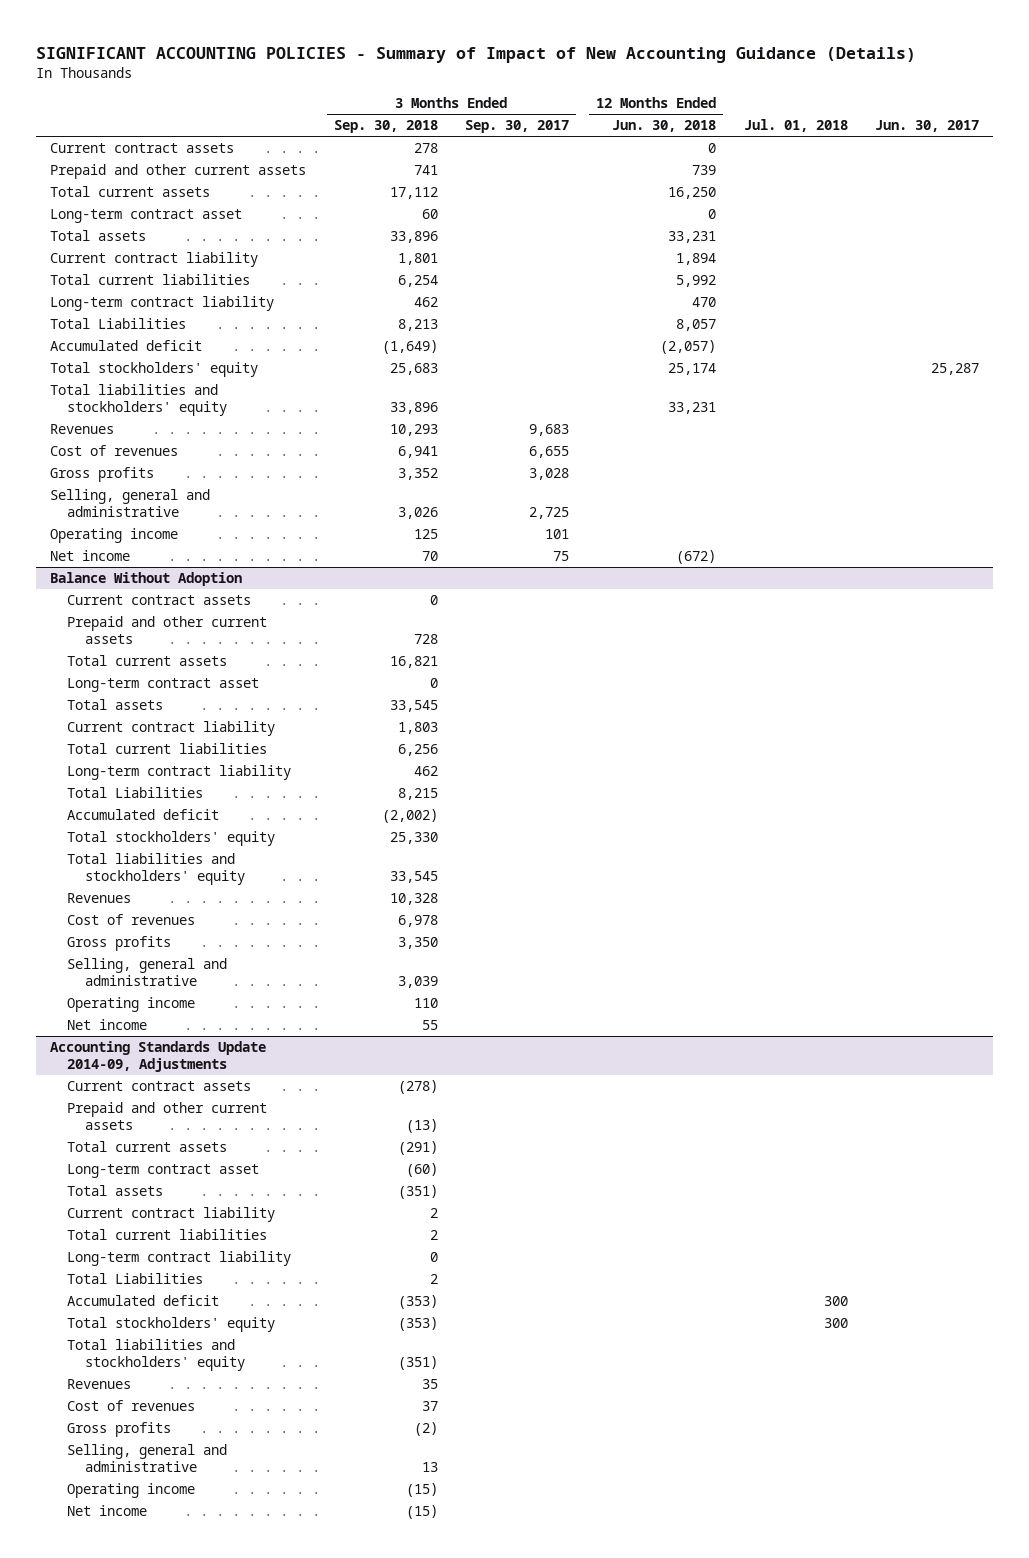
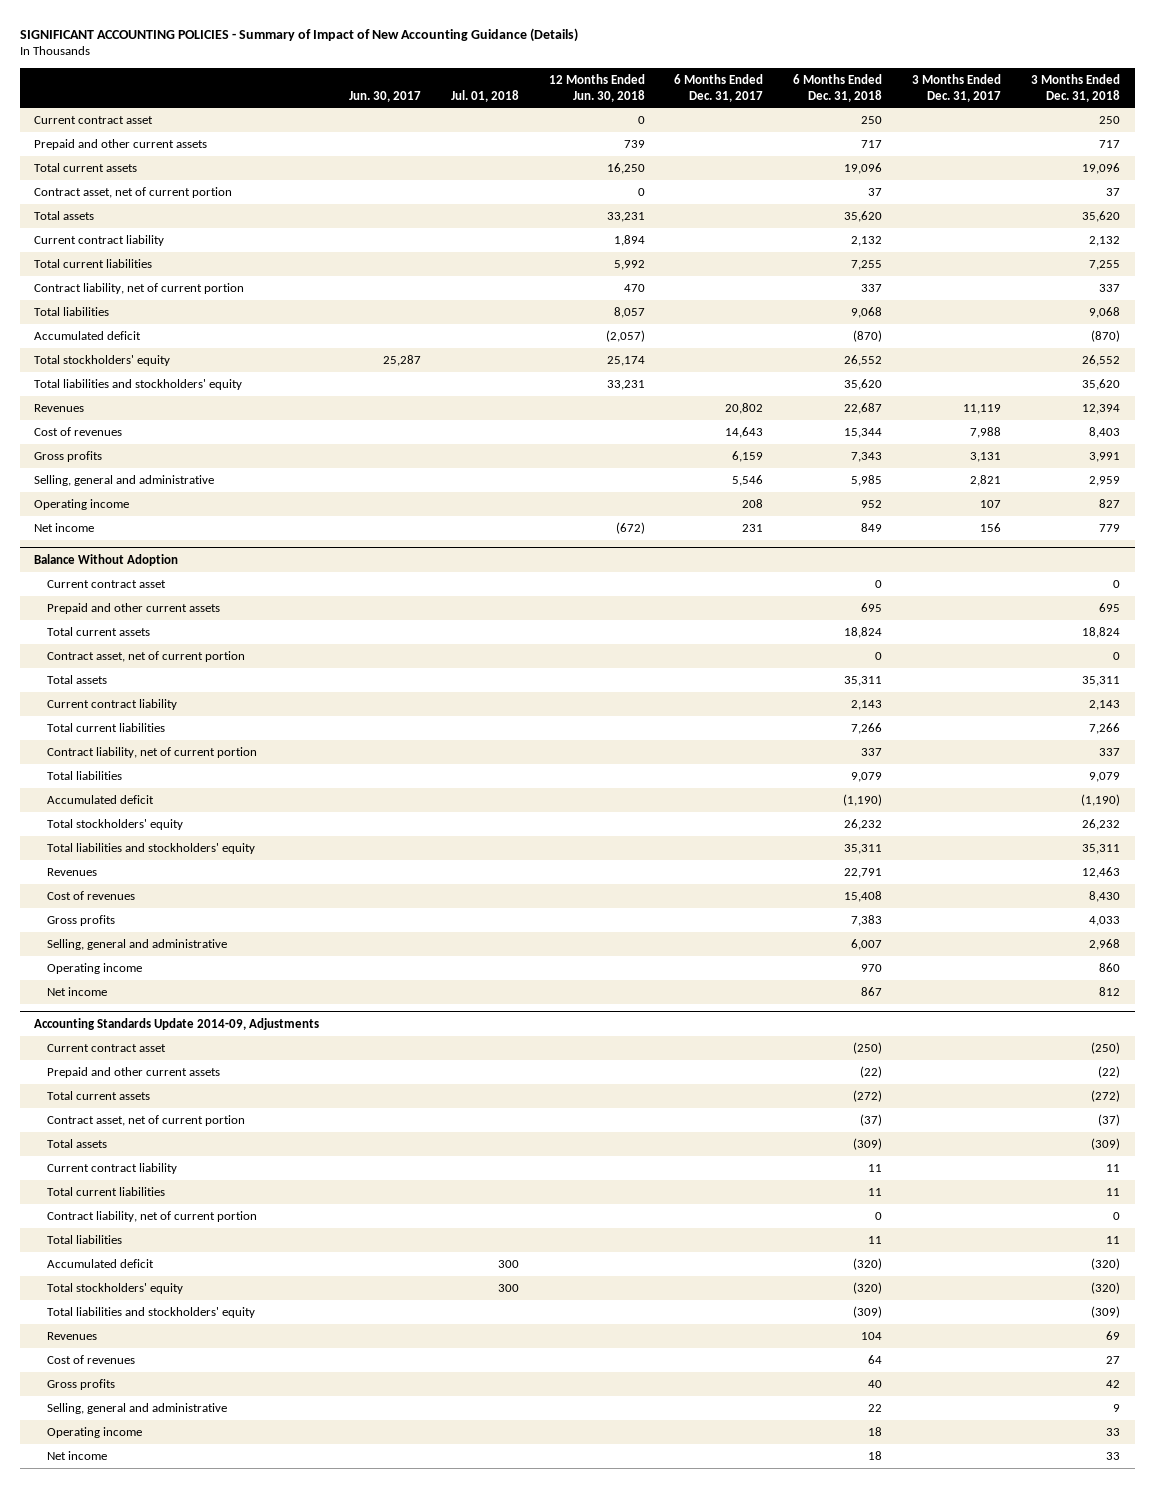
- | 3 Months Ended Sep. 30, 2018 | 3 Months Ended Sep. 30, 2017 | 12 Months Ended Jun. 30, 2018 | Jul. 01, 2018 | Jun. 30, 2017
+ | Jun. 30, 2017 | Jul. 01, 2018 | 12 Months Ended Jun. 30, 2018 | 6 Months Ended Dec. 31, 2017 | 6 Months Ended Dec. 31, 2018 | 3 Months Ended Dec. 31, 2017 | 3 Months Ended Dec. 31, 2018
- Current contract assets | 278 | | 0 | |
+ Current contract asset | | | 0 | | 250 | | 250
- Long-term contract asset | 60 | | 0 | |
+ Contract asset, net of current portion | | | 0 | | 37 | | 37
- Long-term contract liability | 462 | | 470 | |
- Total Liabilities | 8,213 | | 8,057 | |
+ Contract liability, net of current portion | | | 470 | | 337 | | 337
+ Total liabilities | | | 8,057 | | 9,068 | | 9,068
@ Balance Without Adoption
- Current contract assets | 0 | | | |
+ Current contract asset | | | | | 0 | | 0
- Long-term contract asset | 0 | | | |
+ Contract asset, net of current portion | | | | | 0 | | 0
- Long-term contract liability | 462 | | | |
- Total Liabilities | 8,215 | | | |
+ Contract liability, net of current portion | | | | | 337 | | 337
+ Total liabilities | | | | | 9,079 | | 9,079
@ Accounting Standards Update 2014-09, Adjustments
- Current contract assets | (278) | | | |
+ Current contract asset | | | | | (250) | | (250)
- Long-term contract asset | (60) | | | |
+ Contract asset, net of current portion | | | | | (37) | | (37)
- Long-term contract liability | 0 | | | |
- Total Liabilities | 2 | | | |
+ Contract liability, net of current portion | | | | | 0 | | 0
+ Total liabilities | | | | | 11 | | 11

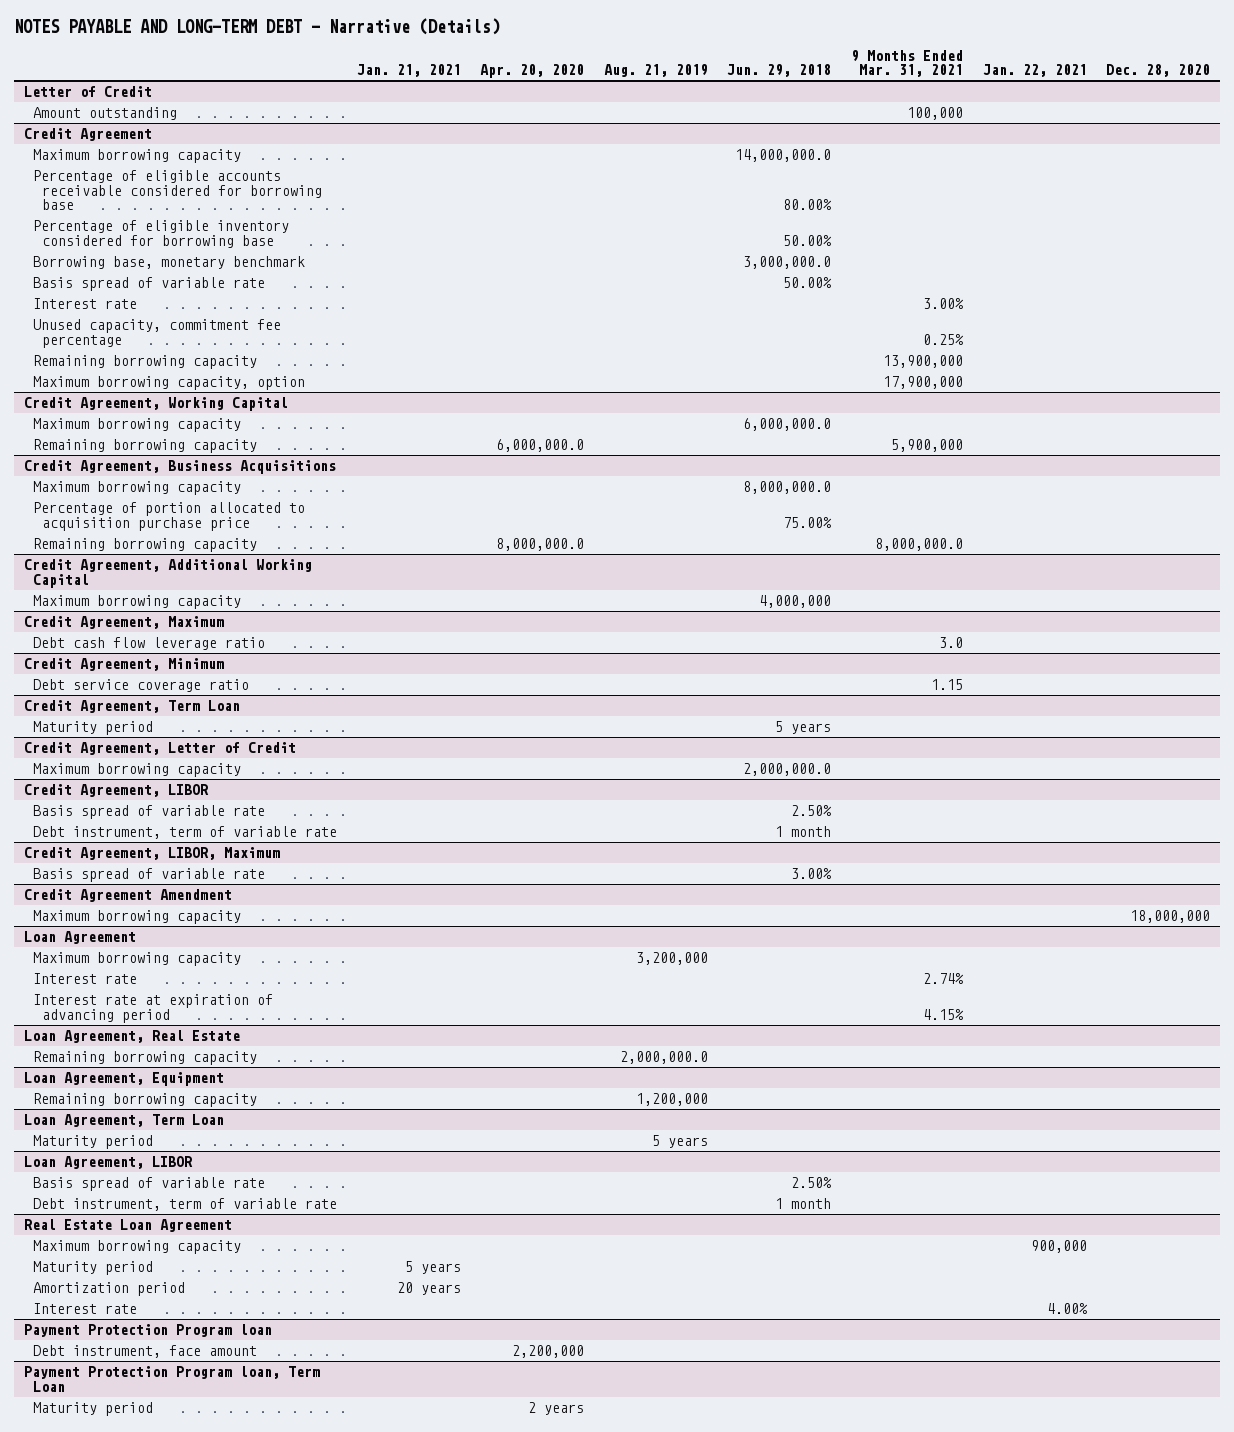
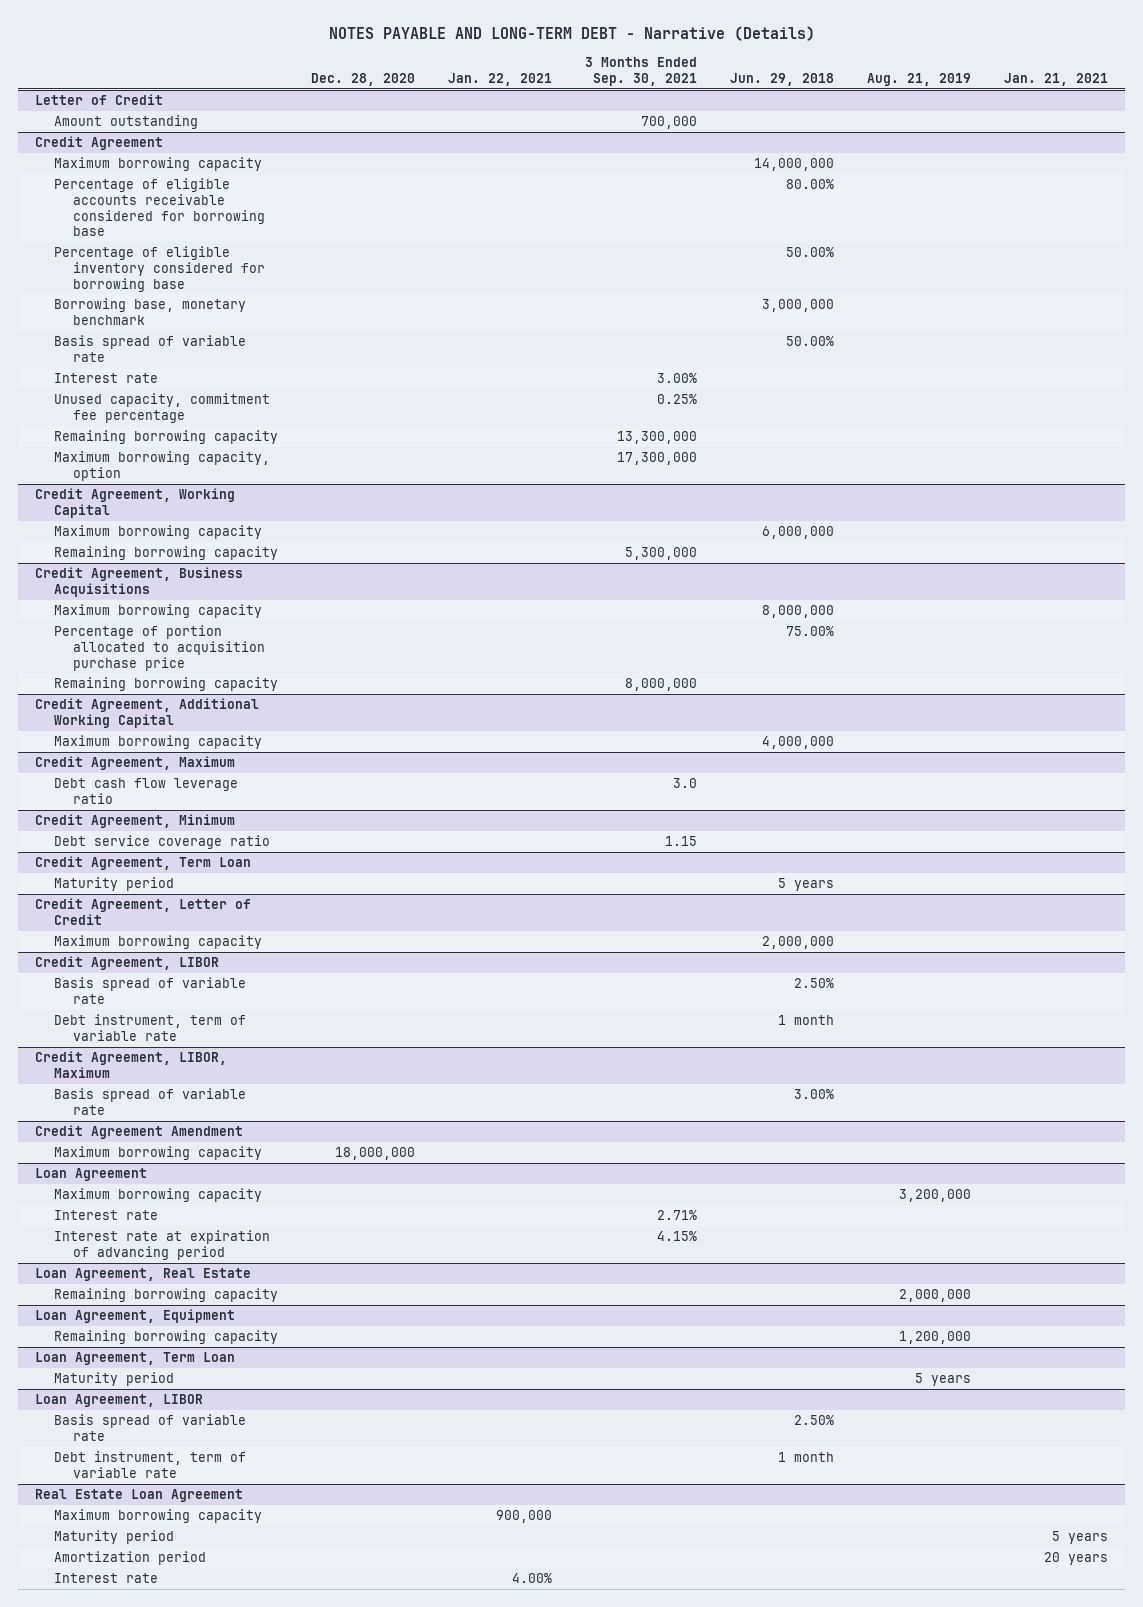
- | Jan. 21, 2021 | Apr. 20, 2020 | Aug. 21, 2019 | Jun. 29, 2018 | 9 Months Ended Mar. 31, 2021 | Jan. 22, 2021 | Dec. 28, 2020
+ | Dec. 28, 2020 | Jan. 22, 2021 | 3 Months Ended Sep. 30, 2021 | Jun. 29, 2018 | Aug. 21, 2019 | Jan. 21, 2021
@ Credit Agreement
- Maximum borrowing capacity | | | | 14,000,000.0 | | |
+ Maximum borrowing capacity | | | | 14,000,000 | |
- Borrowing base, monetary benchmark | | | | 3,000,000.0 | | |
+ Borrowing base, monetary benchmark | | | | 3,000,000 | |
@ Credit Agreement, Working Capital
- Maximum borrowing capacity | | | | 6,000,000.0 | | |
+ Maximum borrowing capacity | | | | 6,000,000 | |
@ Credit Agreement, Business Acquisitions
- Maximum borrowing capacity | | | | 8,000,000.0 | | |
+ Maximum borrowing capacity | | | | 8,000,000 | |
@ Credit Agreement, Letter of Credit
- Maximum borrowing capacity | | | | 2,000,000.0 | | |
+ Maximum borrowing capacity | | | | 2,000,000 | |
@ Loan Agreement, Real Estate
- Remaining borrowing capacity | | | 2,000,000.0 | | | |
+ Remaining borrowing capacity | | | | | 2,000,000 |
- Payment Protection Program loan
- Debt instrument, face amount | | 2,200,000 | | | | |
- Payment Protection Program loan, Term Loan
- Maturity period | | 2 years | | | | |

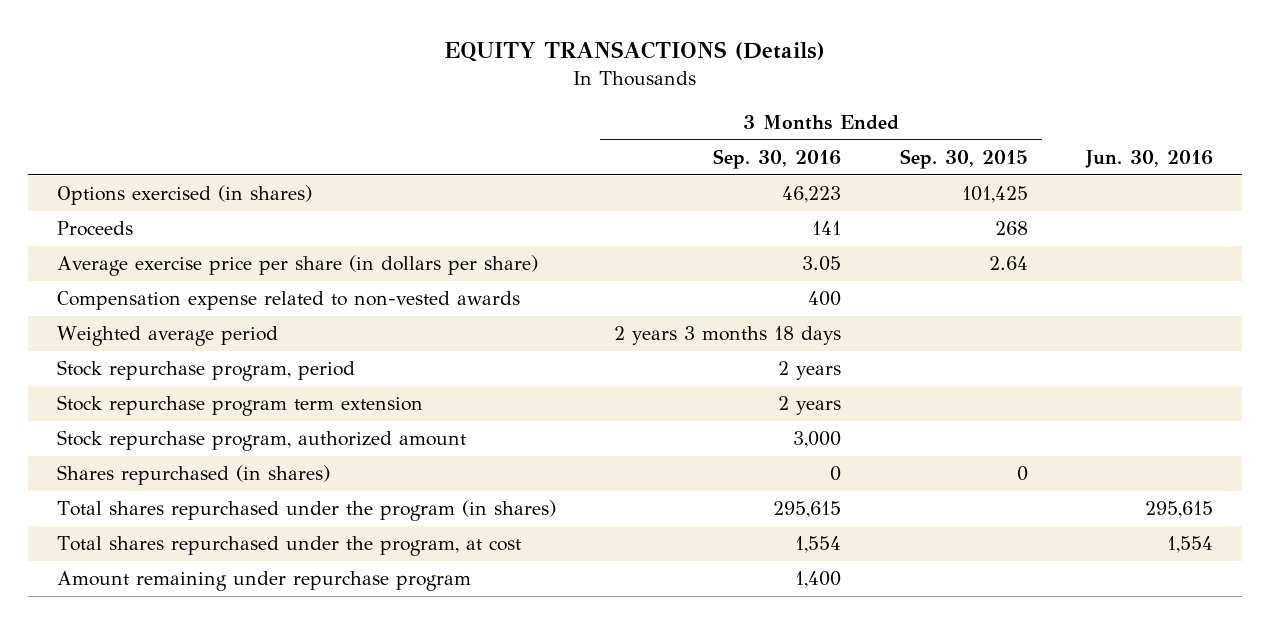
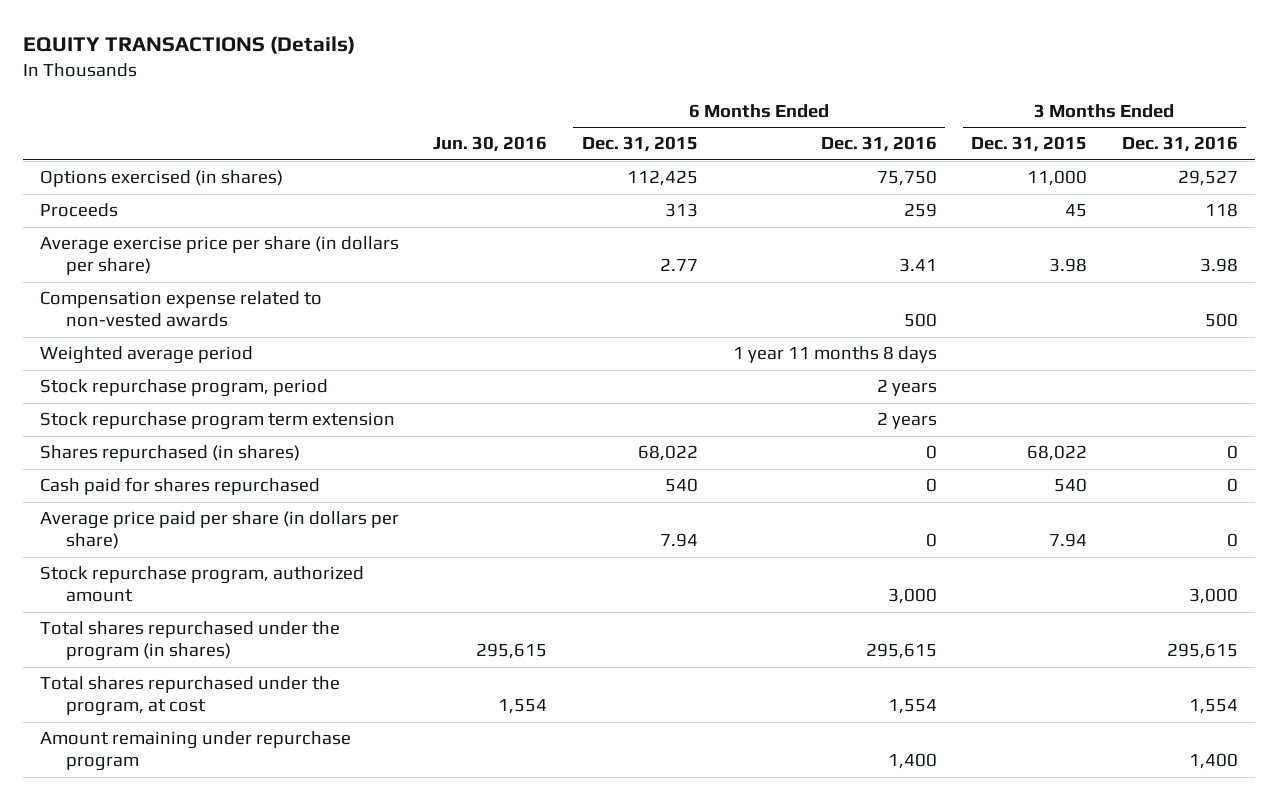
- | 3 Months Ended Sep. 30, 2016 | 3 Months Ended Sep. 30, 2015 | Jun. 30, 2016
+ | Jun. 30, 2016 | 6 Months Ended Dec. 31, 2015 | 6 Months Ended Dec. 31, 2016 | 3 Months Ended Dec. 31, 2015 | 3 Months Ended Dec. 31, 2016
+ Cash paid for shares repurchased | | 540 | 0 | 540 | 0
+ Average price paid per share (in dollars per share) | | 7.94 | 0 | 7.94 | 0
moved down: Stock repurchase program, authorized amount | | | 3,000 | | 3,000

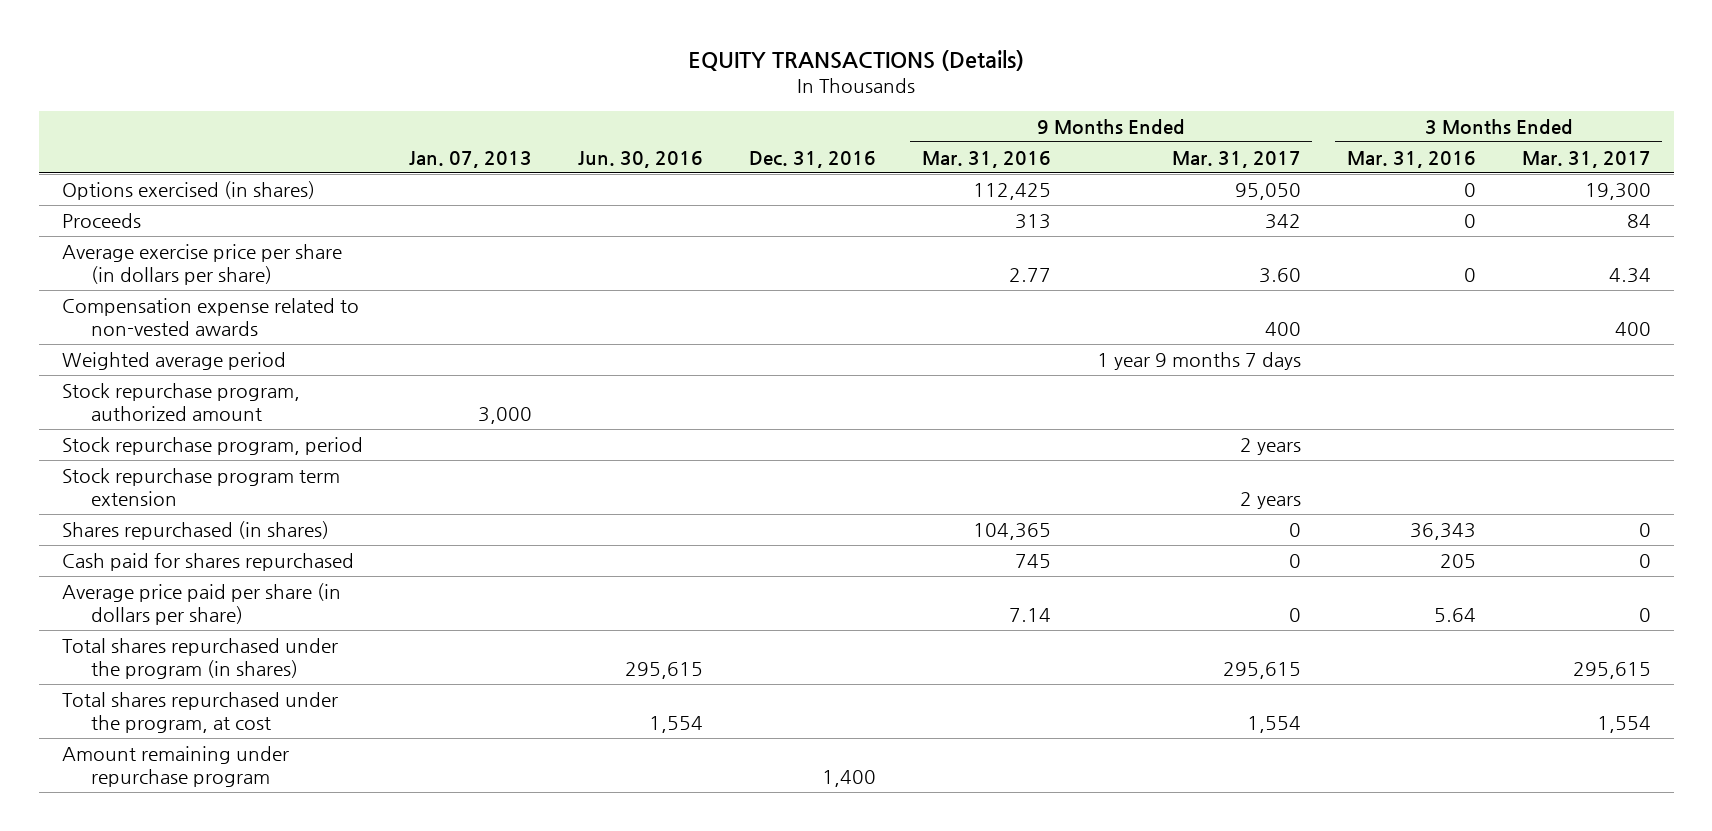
- | Jun. 30, 2016 | 6 Months Ended Dec. 31, 2015 | 6 Months Ended Dec. 31, 2016 | 3 Months Ended Dec. 31, 2015 | 3 Months Ended Dec. 31, 2016
+ | Jan. 07, 2013 | Jun. 30, 2016 | Dec. 31, 2016 | 9 Months Ended Mar. 31, 2016 | 9 Months Ended Mar. 31, 2017 | 3 Months Ended Mar. 31, 2016 | 3 Months Ended Mar. 31, 2017
moved up: Stock repurchase program, authorized amount | 3,000 | | | | | |

